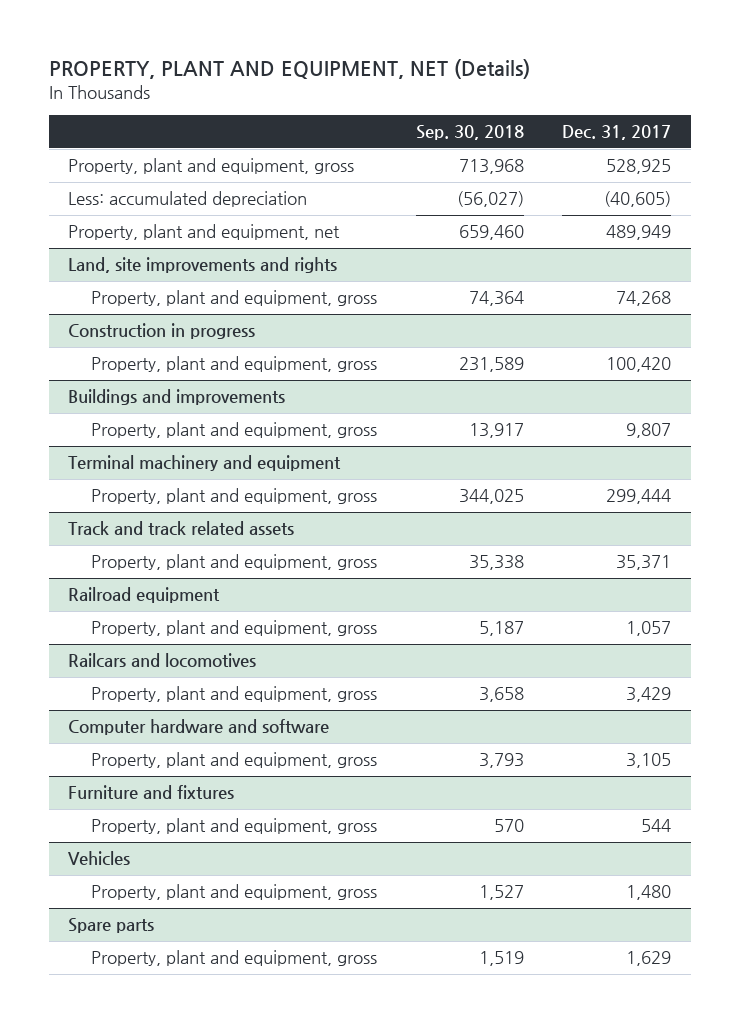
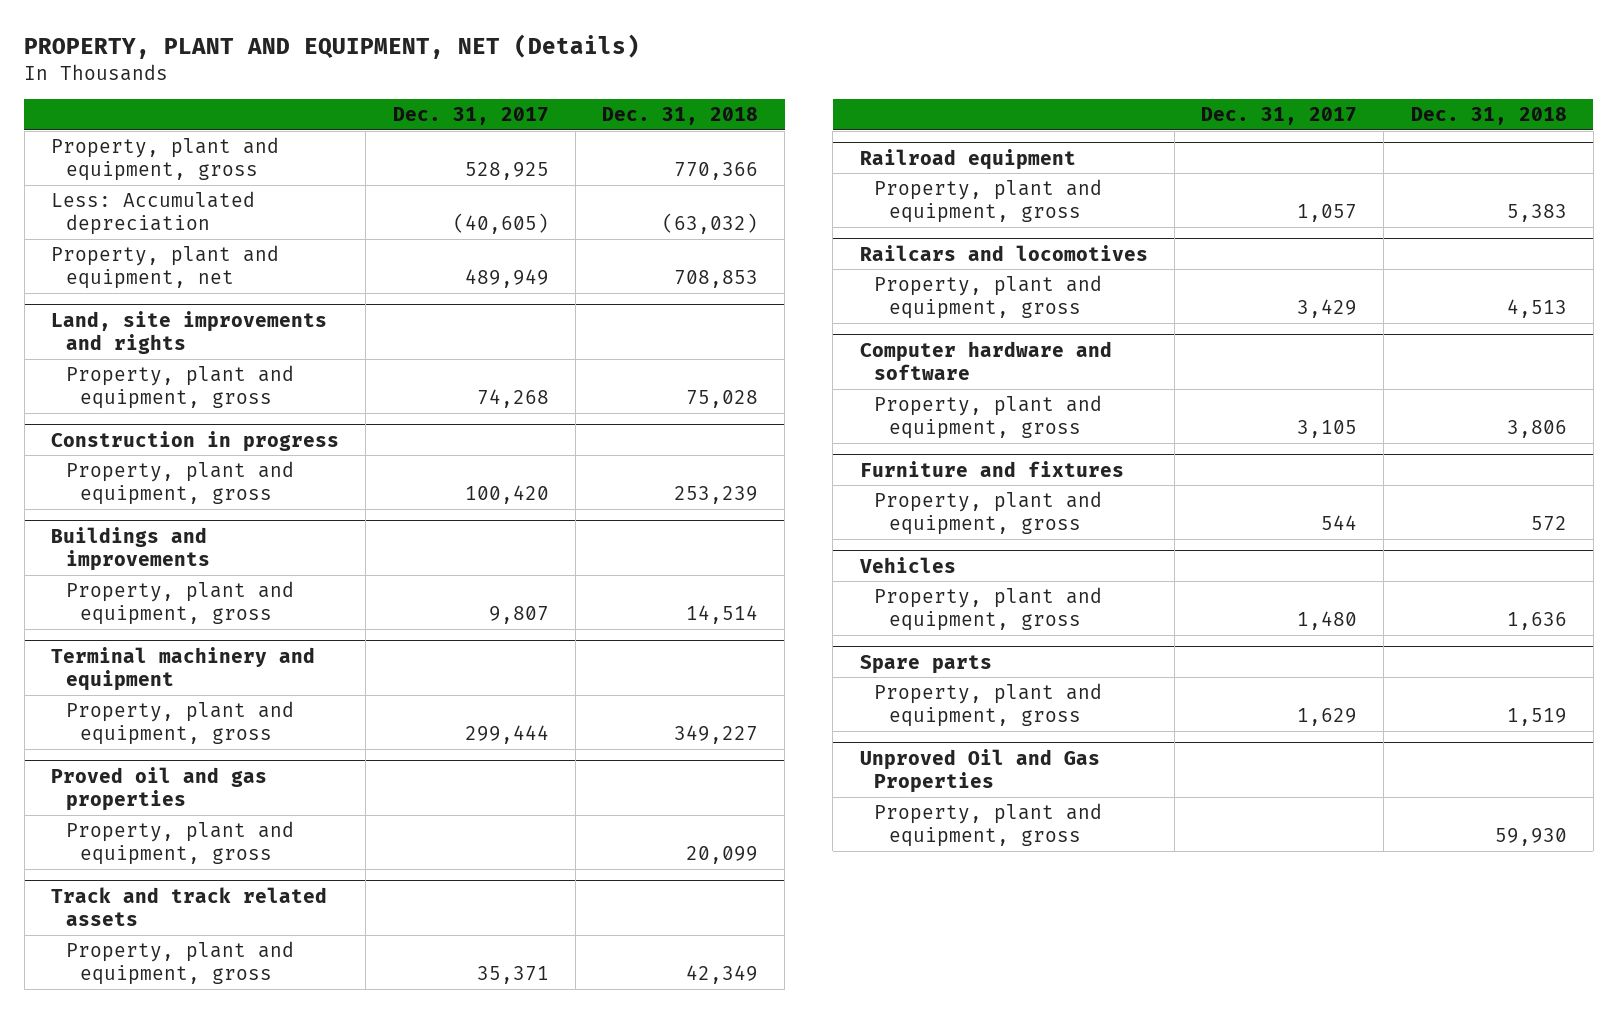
- | Sep. 30, 2018 | Dec. 31, 2017
+ | Dec. 31, 2017 | Dec. 31, 2018
- Less: accumulated depreciation | (56,027) | (40,605)
+ Less: Accumulated depreciation | (40,605) | (63,032)
+ Proved oil and gas properties
+ Property, plant and equipment, gross | | 20,099
+ Unproved Oil and Gas Properties
+ Property, plant and equipment, gross | | 59,930

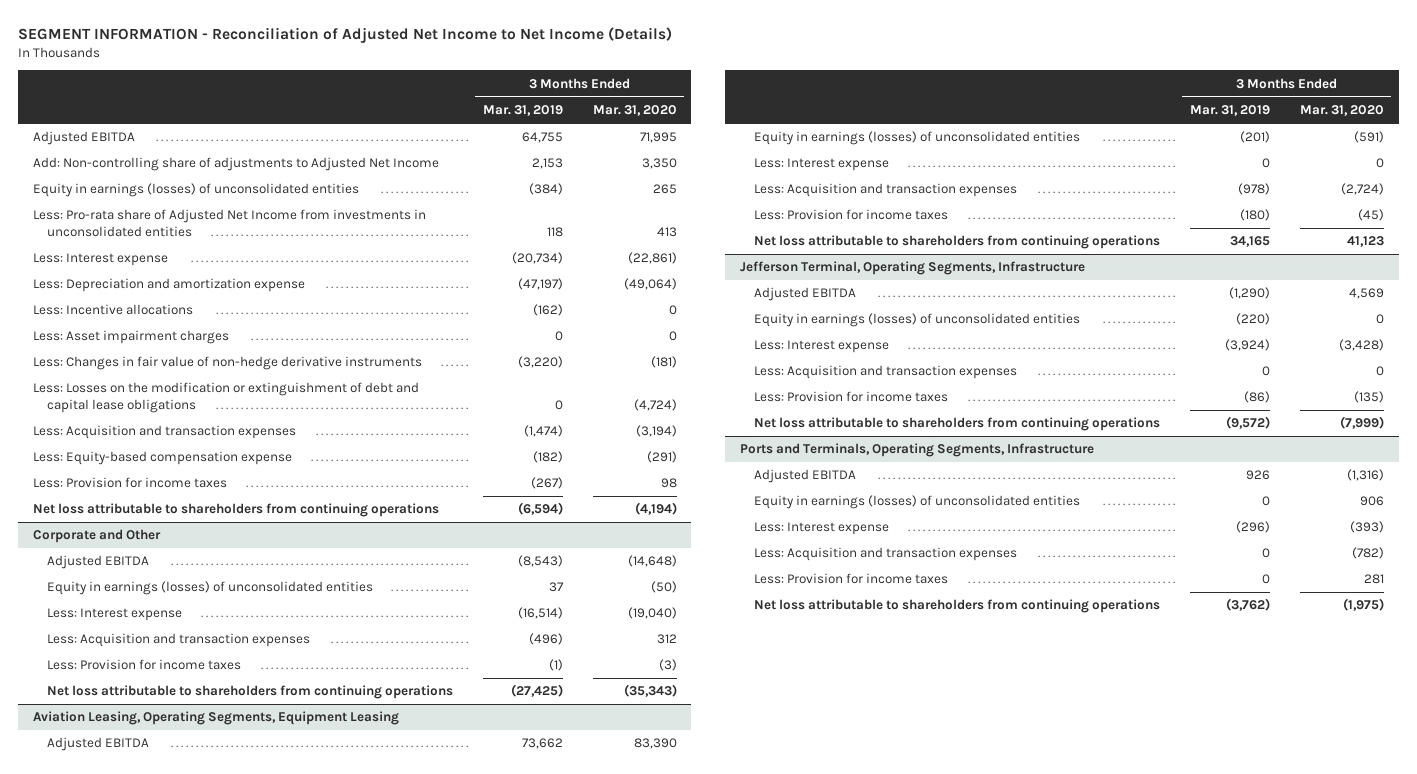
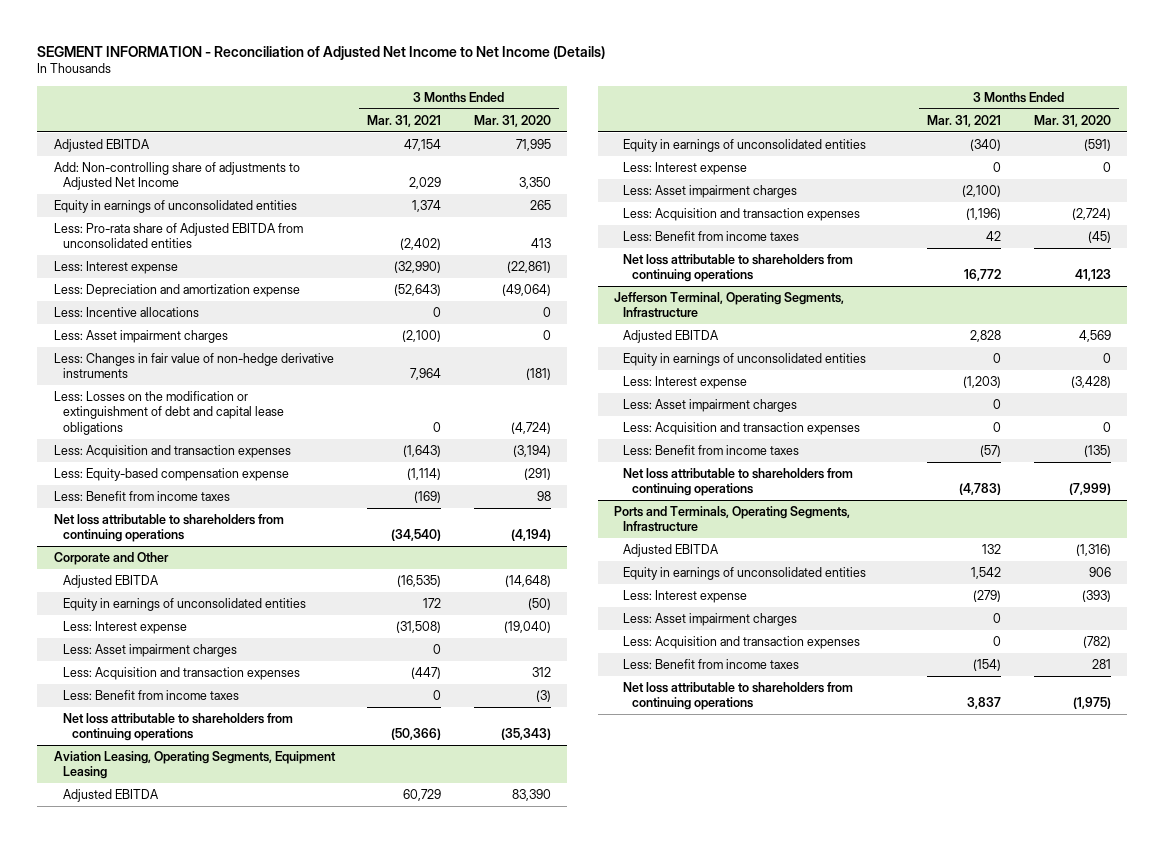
- | 3 Months Ended Mar. 31, 2019 | 3 Months Ended Mar. 31, 2020
+ | 3 Months Ended Mar. 31, 2021 | 3 Months Ended Mar. 31, 2020
- Equity in earnings (losses) of unconsolidated entities | (384) | 265
- Less: Pro-rata share of Adjusted Net Income from investments in unconsolidated entities | 118 | 413
+ Equity in earnings of unconsolidated entities | 1,374 | 265
+ Less: Pro-rata share of Adjusted EBITDA from unconsolidated entities | (2,402) | 413
- Less: Provision for income taxes | (267) | 98
+ Less: Benefit from income taxes | (169) | 98
@ Corporate and Other
- Equity in earnings (losses) of unconsolidated entities | 37 | (50)
+ Equity in earnings of unconsolidated entities | 172 | (50)
+ Less: Asset impairment charges | 0 |
- Less: Provision for income taxes | (1) | (3)
+ Less: Benefit from income taxes | 0 | (3)
@ Aviation Leasing, Operating Segments, Equipment Leasing
- Equity in earnings (losses) of unconsolidated entities | (201) | (591)
+ Equity in earnings of unconsolidated entities | (340) | (591)
+ Less: Asset impairment charges | (2,100) |
- Less: Provision for income taxes | (180) | (45)
+ Less: Benefit from income taxes | 42 | (45)
@ Jefferson Terminal, Operating Segments, Infrastructure
- Equity in earnings (losses) of unconsolidated entities | (220) | 0
+ Equity in earnings of unconsolidated entities | 0 | 0
+ Less: Asset impairment charges | 0 |
- Less: Provision for income taxes | (86) | (135)
+ Less: Benefit from income taxes | (57) | (135)
@ Ports and Terminals, Operating Segments, Infrastructure
- Equity in earnings (losses) of unconsolidated entities | 0 | 906
+ Equity in earnings of unconsolidated entities | 1,542 | 906
+ Less: Asset impairment charges | 0 |
- Less: Provision for income taxes | 0 | 281
+ Less: Benefit from income taxes | (154) | 281

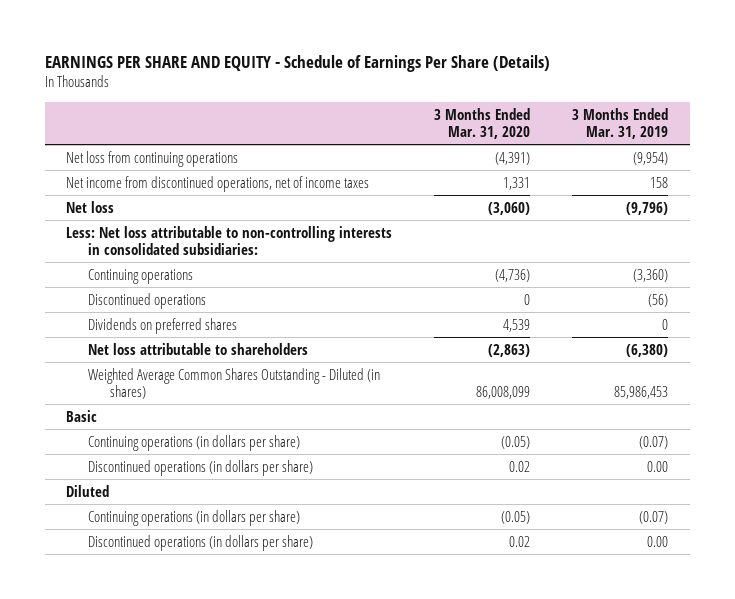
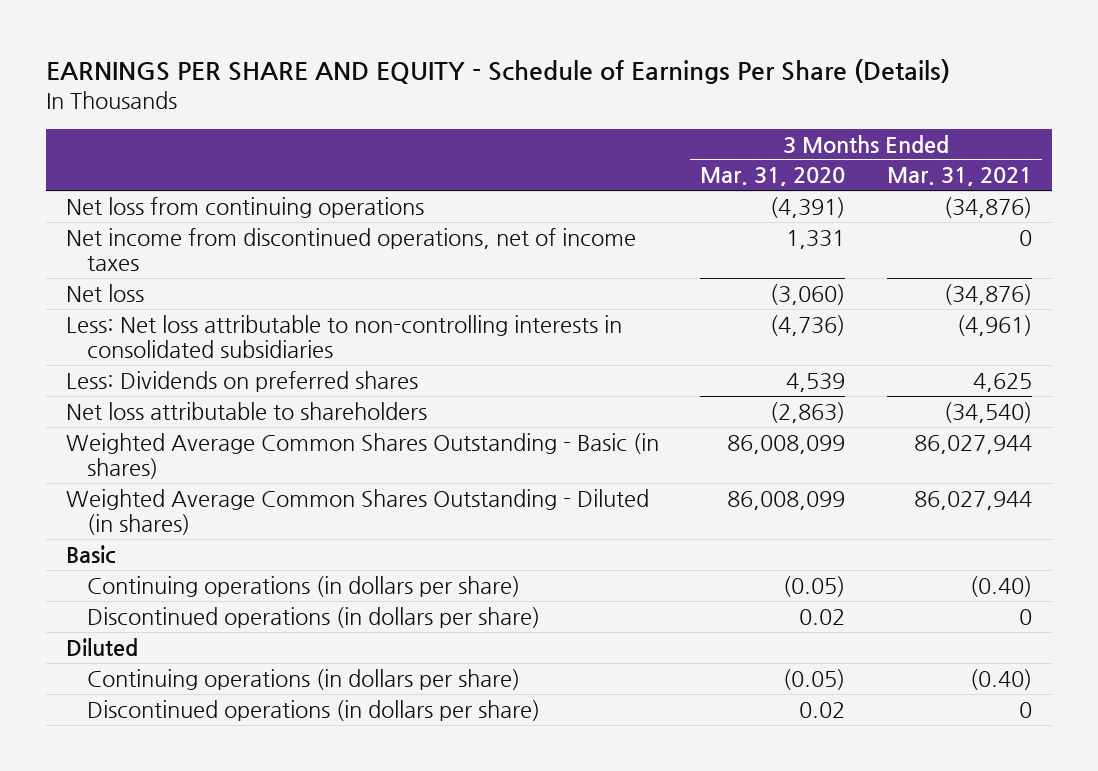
- | 3 Months Ended Mar. 31, 2020 | 3 Months Ended Mar. 31, 2019
+ | 3 Months Ended Mar. 31, 2020 | 3 Months Ended Mar. 31, 2021
- Less: Net loss attributable to non-controlling interests in consolidated subsidiaries:
- Continuing operations | (4,736) | (3,360)
- Discontinued operations | 0 | (56)
- Dividends on preferred shares | 4,539 | 0
+ Less: Net loss attributable to non-controlling interests in consolidated subsidiaries | (4,736) | (4,961)
+ Less: Dividends on preferred shares | 4,539 | 4,625
+ Weighted Average Common Shares Outstanding - Basic (in shares) | 86,008,099 | 86,027,944

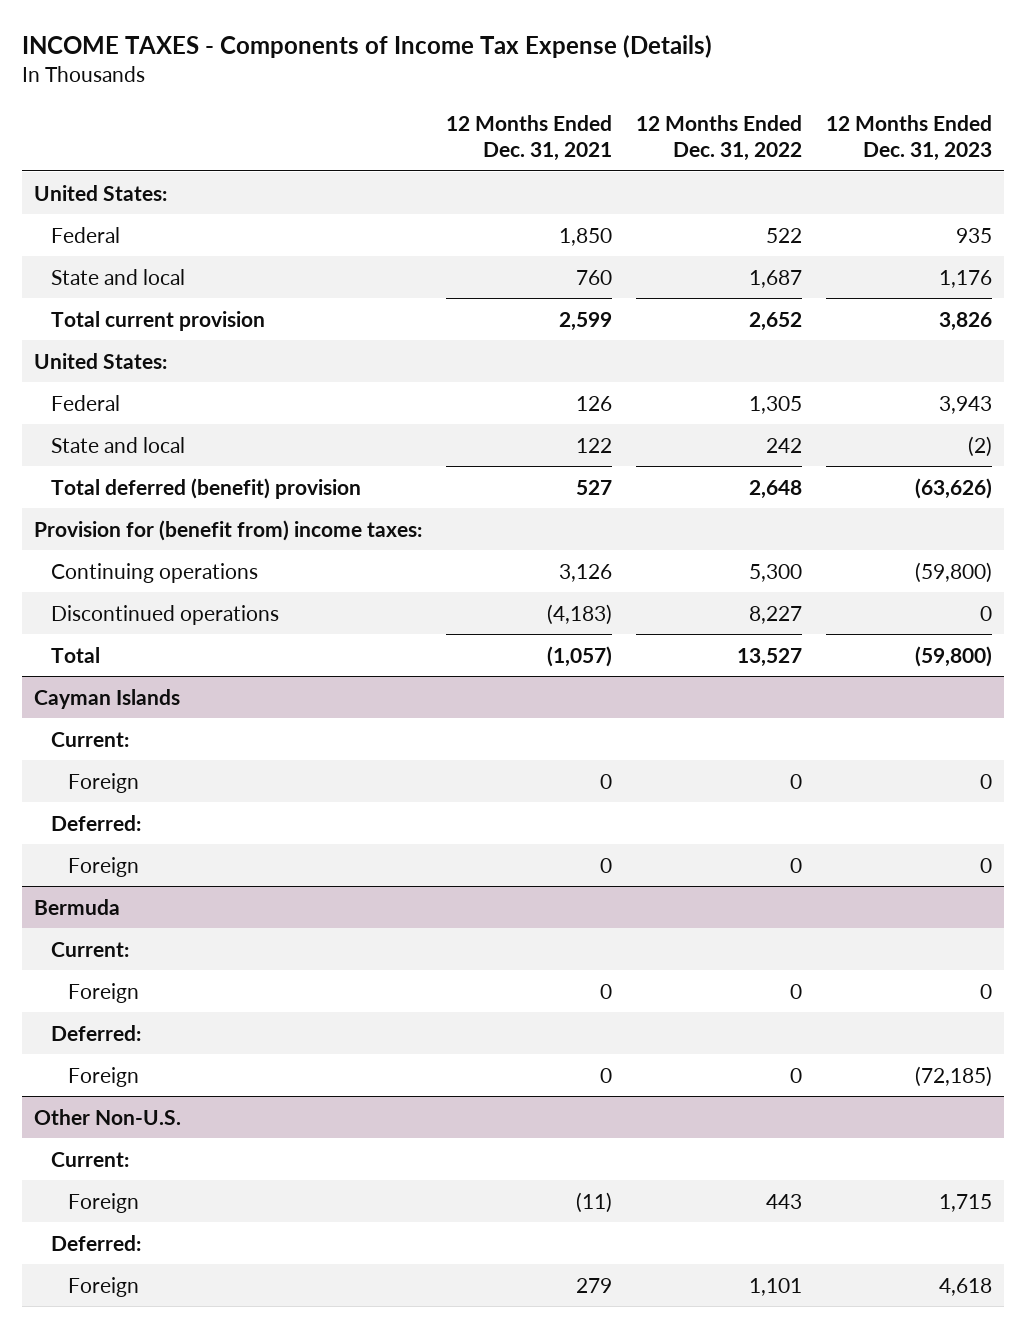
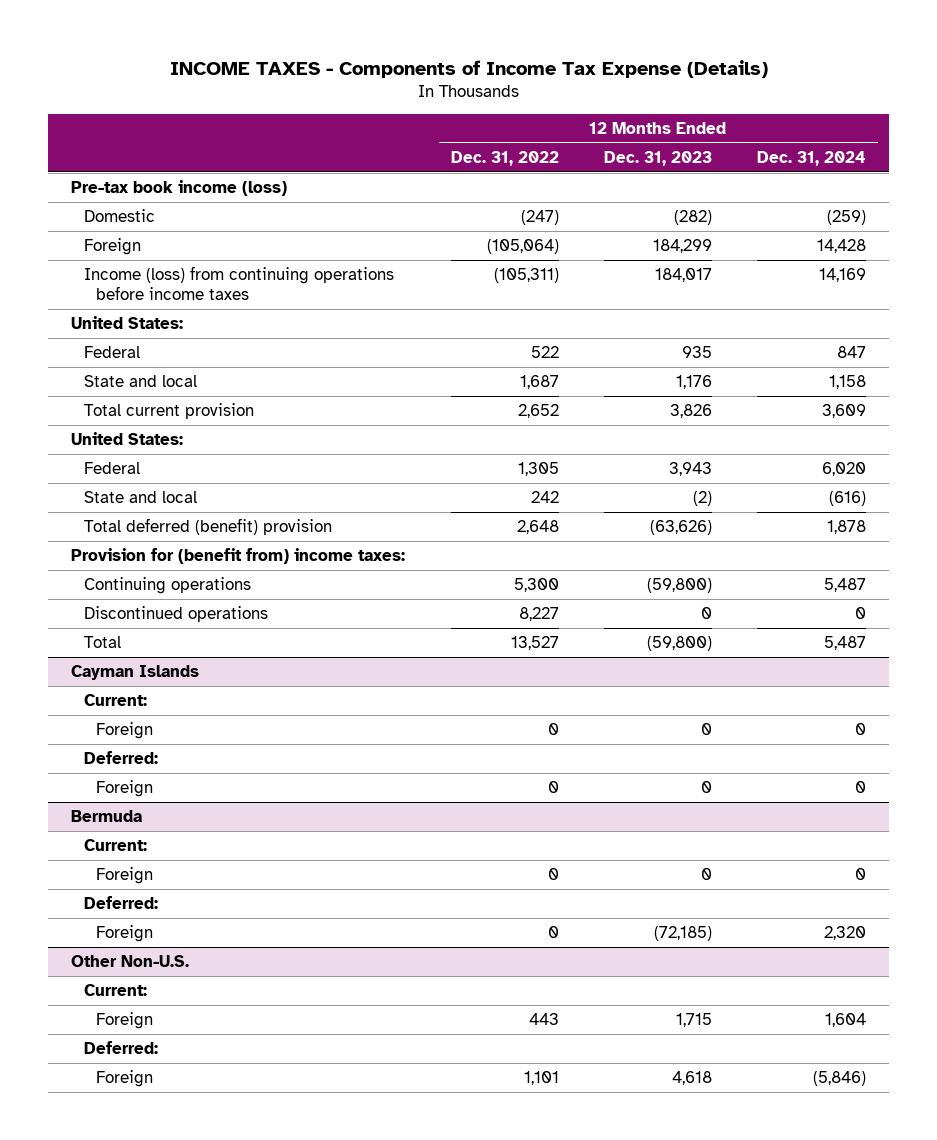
- | 12 Months Ended Dec. 31, 2021 | 12 Months Ended Dec. 31, 2022 | 12 Months Ended Dec. 31, 2023
+ | 12 Months Ended Dec. 31, 2022 | 12 Months Ended Dec. 31, 2023 | 12 Months Ended Dec. 31, 2024
+ Pre-tax book income (loss)
+ Domestic | (247) | (282) | (259)
+ Foreign | (105,064) | 184,299 | 14,428
+ Income (loss) from continuing operations before income taxes | (105,311) | 184,017 | 14,169

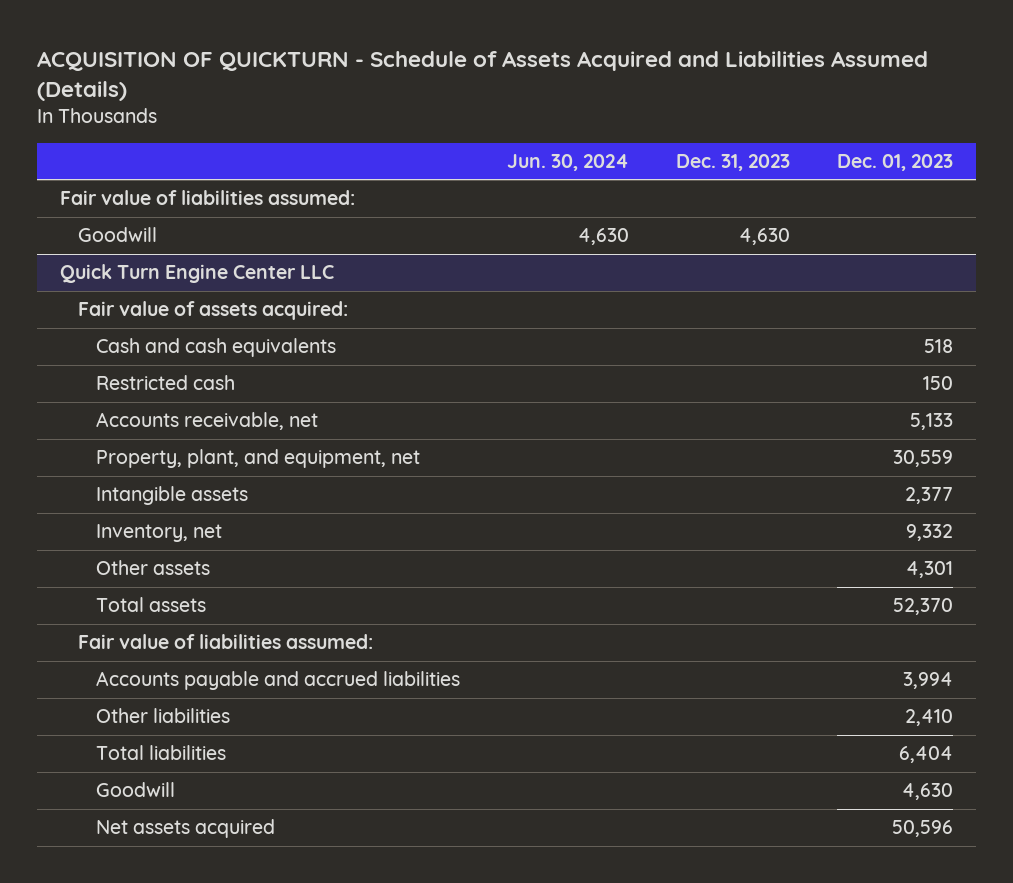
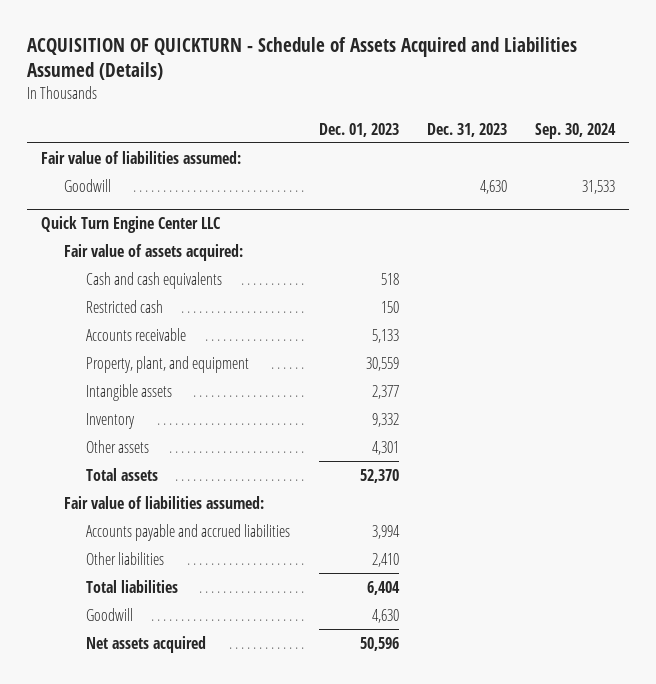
- | Jun. 30, 2024 | Dec. 31, 2023 | Dec. 01, 2023
+ | Dec. 01, 2023 | Dec. 31, 2023 | Sep. 30, 2024
@ Quick Turn Engine Center LLC
- Accounts receivable, net | | | 5,133
- Property, plant, and equipment, net | | | 30,559
+ Accounts receivable | 5,133 | |
+ Property, plant, and equipment | 30,559 | |
- Inventory, net | | | 9,332
+ Inventory | 9,332 | |

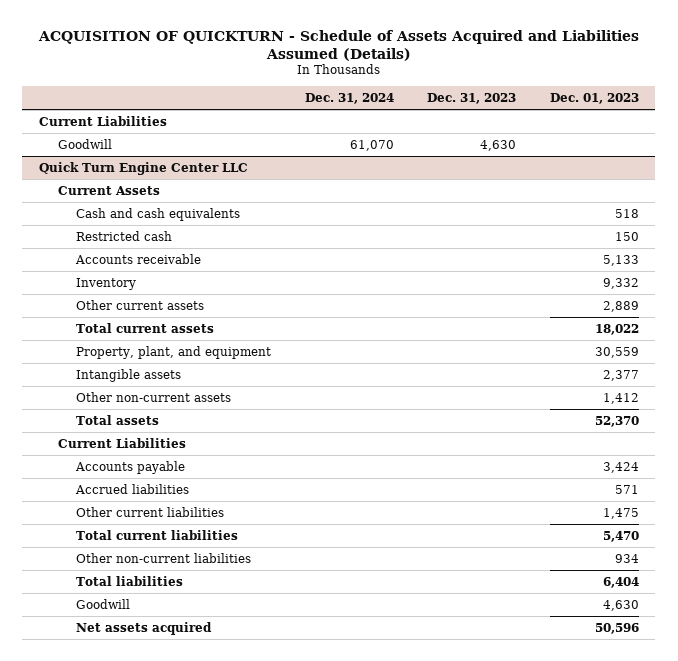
- | Dec. 01, 2023 | Dec. 31, 2023 | Sep. 30, 2024
+ | Dec. 31, 2024 | Dec. 31, 2023 | Dec. 01, 2023
- Fair value of liabilities assumed:
+ Current Liabilities
@ Quick Turn Engine Center LLC
- Fair value of assets acquired:
+ Current Assets
moved up: Inventory | | | 9,332
+ Other current assets | | | 2,889
+ Total current assets | | | 18,022
- Other assets | 4,301 | |
+ Other non-current assets | | | 1,412
- Fair value of liabilities assumed:
- Accounts payable and accrued liabilities | 3,994 | |
- Other liabilities | 2,410 | |
+ Current Liabilities
+ Accounts payable | | | 3,424
+ Accrued liabilities | | | 571
+ Other current liabilities | | | 1,475
+ Total current liabilities | | | 5,470
+ Other non-current liabilities | | | 934

